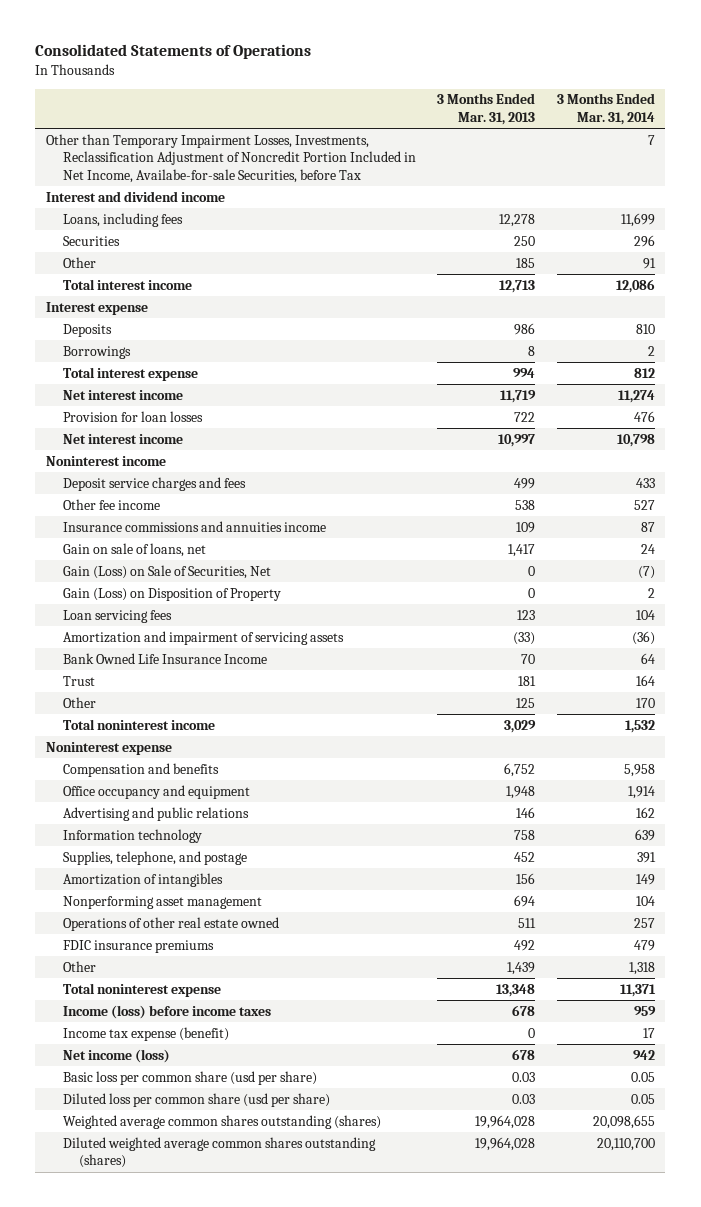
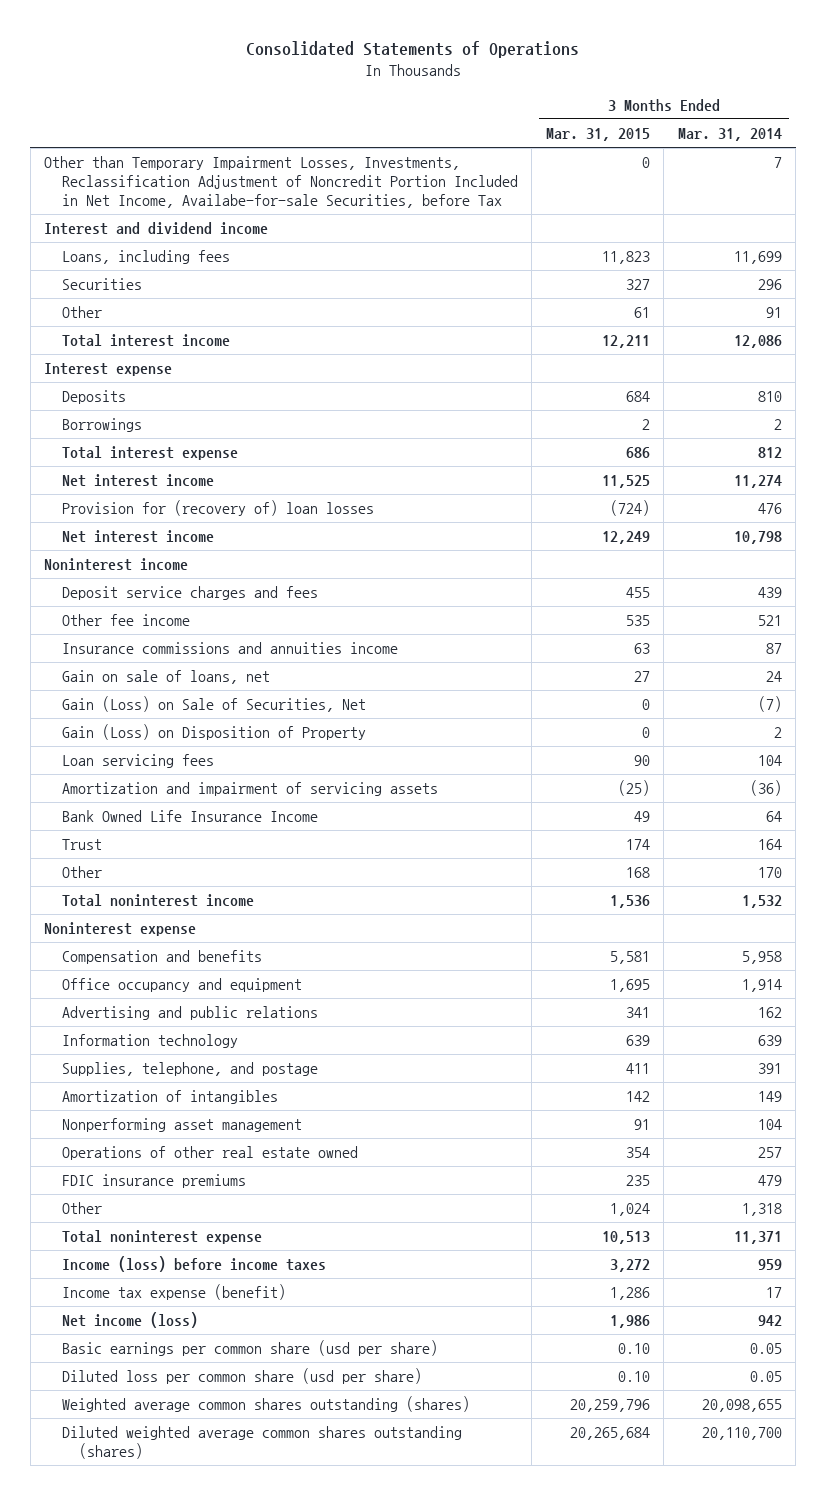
- | 3 Months Ended Mar. 31, 2013 | 3 Months Ended Mar. 31, 2014
+ | 3 Months Ended Mar. 31, 2015 | 3 Months Ended Mar. 31, 2014
- Provision for loan losses | 722 | 476
+ Provision for (recovery of) loan losses | (724) | 476
- Deposit service charges and fees | 499 | 433
- Other fee income | 538 | 527
+ Deposit service charges and fees | 455 | 439
+ Other fee income | 535 | 521
- Basic loss per common share (usd per share) | 0.03 | 0.05
+ Basic earnings per common share (usd per share) | 0.10 | 0.05

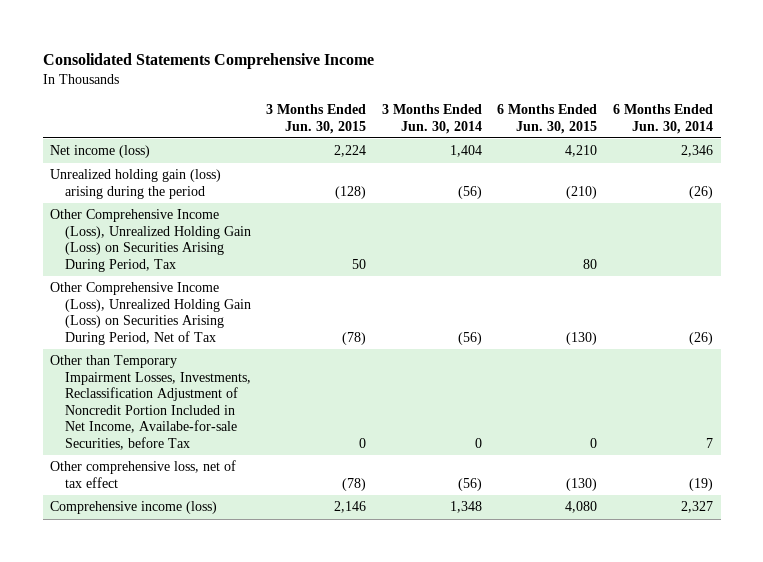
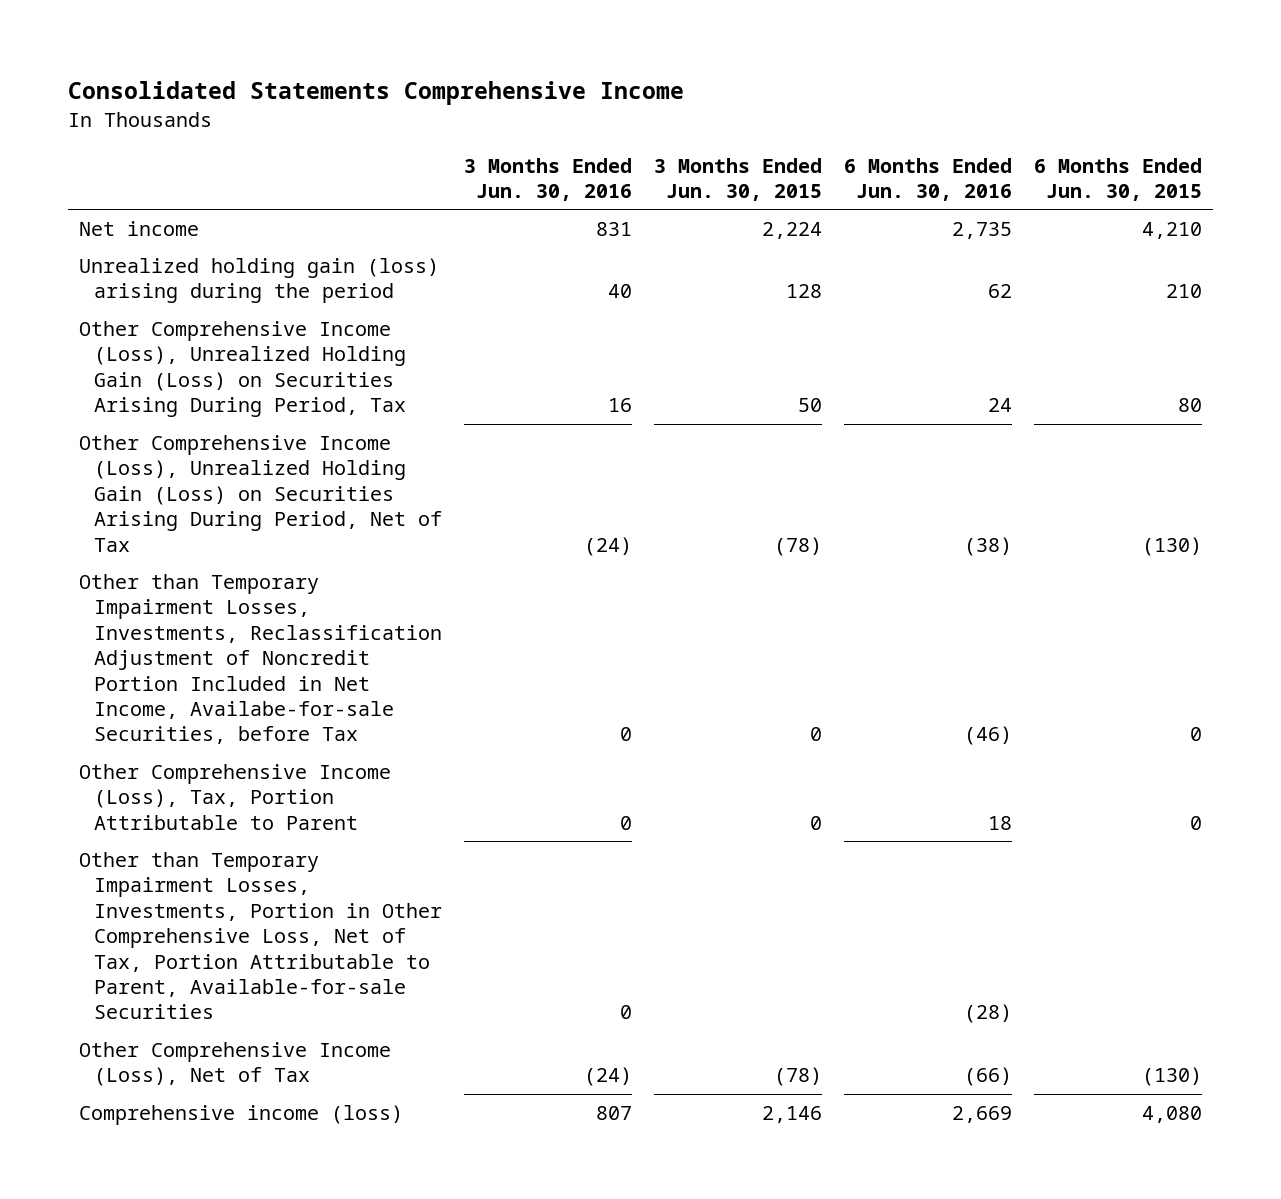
- | 3 Months Ended Jun. 30, 2015 | 3 Months Ended Jun. 30, 2014 | 6 Months Ended Jun. 30, 2015 | 6 Months Ended Jun. 30, 2014
+ | 3 Months Ended Jun. 30, 2016 | 3 Months Ended Jun. 30, 2015 | 6 Months Ended Jun. 30, 2016 | 6 Months Ended Jun. 30, 2015
- Net income (loss) | 2,224 | 1,404 | 4,210 | 2,346
- Unrealized holding gain (loss) arising during the period | (128) | (56) | (210) | (26)
+ Net income | 831 | 2,224 | 2,735 | 4,210
+ Unrealized holding gain (loss) arising during the period | 40 | 128 | 62 | 210
- Other comprehensive loss, net of tax effect | (78) | (56) | (130) | (19)
+ Other Comprehensive Income (Loss), Tax, Portion Attributable to Parent | 0 | 0 | 18 | 0
+ Other than Temporary Impairment Losses, Investments, Portion in Other Comprehensive Loss, Net of Tax, Portion Attributable to Parent, Available-for-sale Securities | 0 | | (28) |
+ Other Comprehensive Income (Loss), Net of Tax | (24) | (78) | (66) | (130)

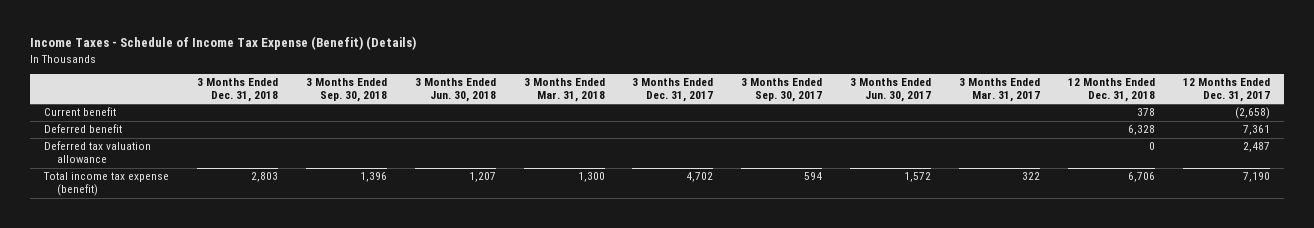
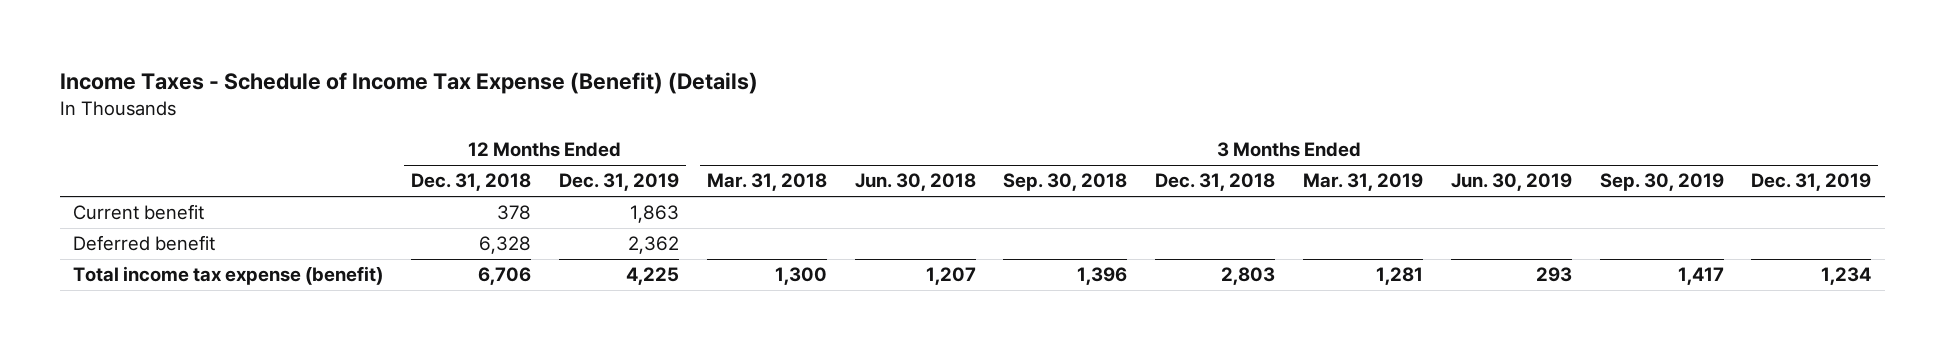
- | 3 Months Ended Dec. 31, 2018 | 3 Months Ended Sep. 30, 2018 | 3 Months Ended Jun. 30, 2018 | 3 Months Ended Mar. 31, 2018 | 3 Months Ended Dec. 31, 2017 | 3 Months Ended Sep. 30, 2017 | 3 Months Ended Jun. 30, 2017 | 3 Months Ended Mar. 31, 2017 | 12 Months Ended Dec. 31, 2018 | 12 Months Ended Dec. 31, 2017
+ | 12 Months Ended Dec. 31, 2018 | 12 Months Ended Dec. 31, 2019 | 3 Months Ended Mar. 31, 2018 | 3 Months Ended Jun. 30, 2018 | 3 Months Ended Sep. 30, 2018 | 3 Months Ended Dec. 31, 2018 | 3 Months Ended Mar. 31, 2019 | 3 Months Ended Jun. 30, 2019 | 3 Months Ended Sep. 30, 2019 | 3 Months Ended Dec. 31, 2019
- Deferred tax valuation allowance | | | | | | | | | 0 | 2,487

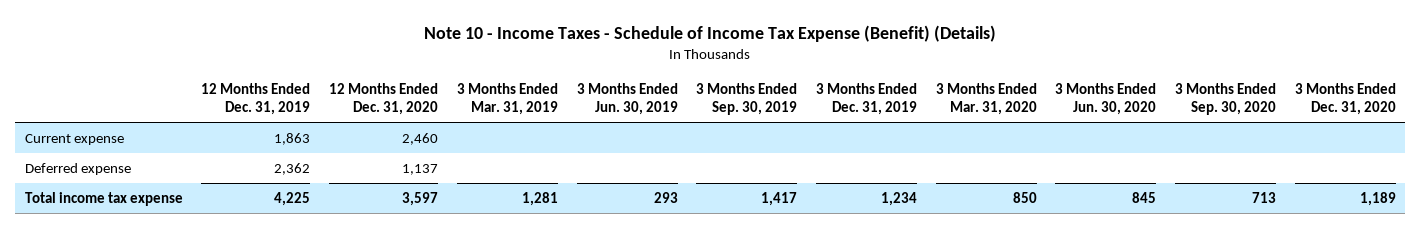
- Income Taxes - Schedule of Income Tax Expense (Benefit) (Details)
+ Note 10 - Income Taxes - Schedule of Income Tax Expense (Benefit) (Details)
- | 12 Months Ended Dec. 31, 2018 | 12 Months Ended Dec. 31, 2019 | 3 Months Ended Mar. 31, 2018 | 3 Months Ended Jun. 30, 2018 | 3 Months Ended Sep. 30, 2018 | 3 Months Ended Dec. 31, 2018 | 3 Months Ended Mar. 31, 2019 | 3 Months Ended Jun. 30, 2019 | 3 Months Ended Sep. 30, 2019 | 3 Months Ended Dec. 31, 2019
+ | 12 Months Ended Dec. 31, 2019 | 12 Months Ended Dec. 31, 2020 | 3 Months Ended Mar. 31, 2019 | 3 Months Ended Jun. 30, 2019 | 3 Months Ended Sep. 30, 2019 | 3 Months Ended Dec. 31, 2019 | 3 Months Ended Mar. 31, 2020 | 3 Months Ended Jun. 30, 2020 | 3 Months Ended Sep. 30, 2020 | 3 Months Ended Dec. 31, 2020
- Current benefit | 378 | 1,863 | | | | | | | |
- Deferred benefit | 6,328 | 2,362 | | | | | | | |
- Total income tax expense (benefit) | 6,706 | 4,225 | 1,300 | 1,207 | 1,396 | 2,803 | 1,281 | 293 | 1,417 | 1,234
+ Current expense | 1,863 | 2,460 | | | | | | | |
+ Deferred expense | 2,362 | 1,137 | | | | | | | |
+ Total income tax expense | 4,225 | 3,597 | 1,281 | 293 | 1,417 | 1,234 | 850 | 845 | 713 | 1,189

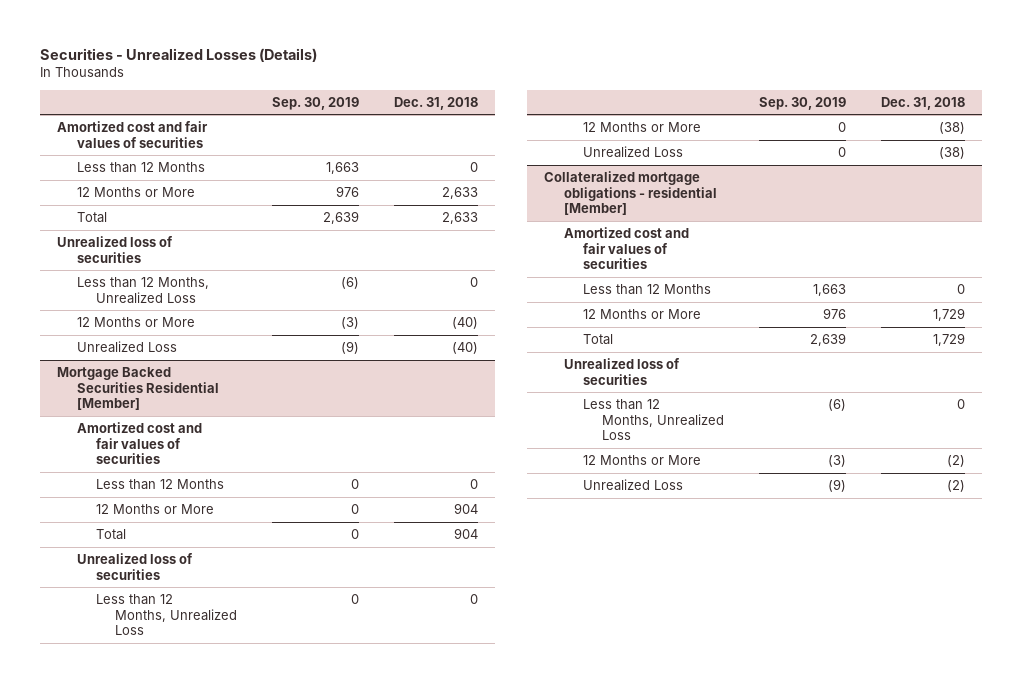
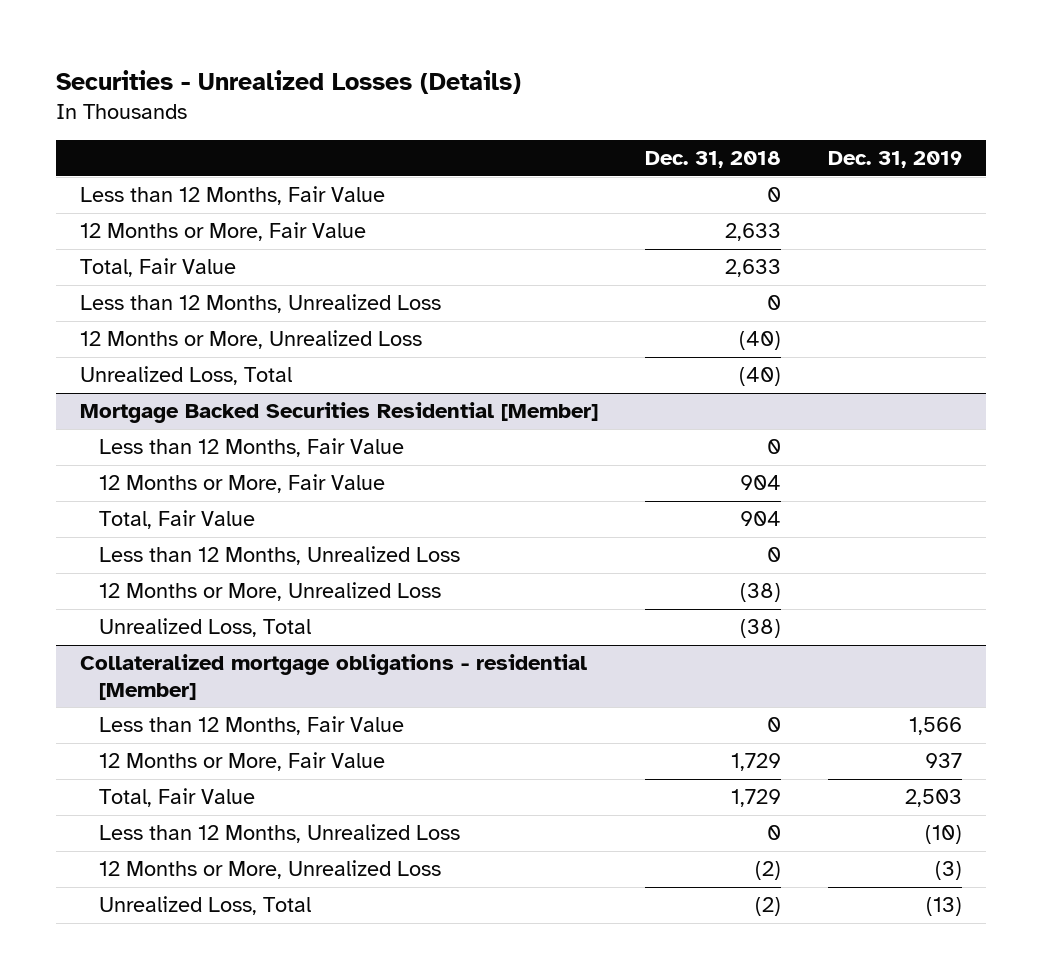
- | Sep. 30, 2019 | Dec. 31, 2018
+ | Dec. 31, 2018 | Dec. 31, 2019
- Amortized cost and fair values of securities
- Less than 12 Months | 1,663 | 0
- 12 Months or More | 976 | 2,633
- Total | 2,639 | 2,633
- Unrealized loss of securities
+ Less than 12 Months, Fair Value | 0 |
+ 12 Months or More, Fair Value | 2,633 |
+ Total, Fair Value | 2,633 |
- 12 Months or More | (3) | (40)
- Unrealized Loss | (9) | (40)
+ 12 Months or More, Unrealized Loss | (40) |
+ Unrealized Loss, Total | (40) |
@ Mortgage Backed Securities Residential [Member]
- Amortized cost and fair values of securities
- Less than 12 Months | 0 | 0
- 12 Months or More | 0 | 904
- Total | 0 | 904
- Unrealized loss of securities
+ Less than 12 Months, Fair Value | 0 |
+ 12 Months or More, Fair Value | 904 |
+ Total, Fair Value | 904 |
- 12 Months or More | 0 | (38)
- Unrealized Loss | 0 | (38)
+ 12 Months or More, Unrealized Loss | (38) |
+ Unrealized Loss, Total | (38) |
@ Collateralized mortgage obligations - residential [Member]
- Amortized cost and fair values of securities
- Less than 12 Months | 1,663 | 0
- 12 Months or More | 976 | 1,729
- Total | 2,639 | 1,729
- Unrealized loss of securities
+ Less than 12 Months, Fair Value | 0 | 1,566
+ 12 Months or More, Fair Value | 1,729 | 937
+ Total, Fair Value | 1,729 | 2,503
- 12 Months or More | (3) | (2)
- Unrealized Loss | (9) | (2)
+ 12 Months or More, Unrealized Loss | (2) | (3)
+ Unrealized Loss, Total | (2) | (13)

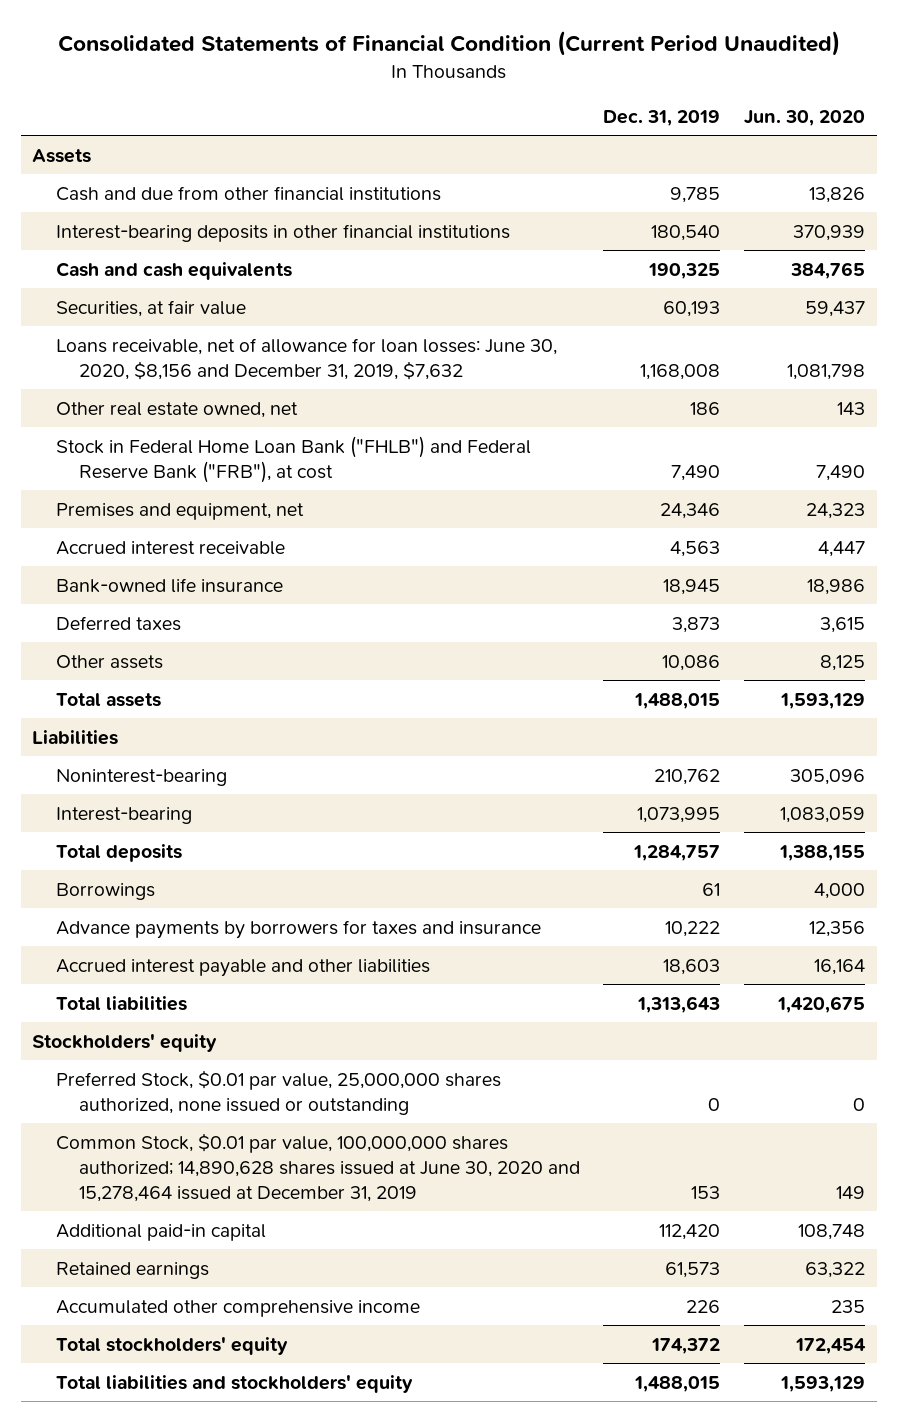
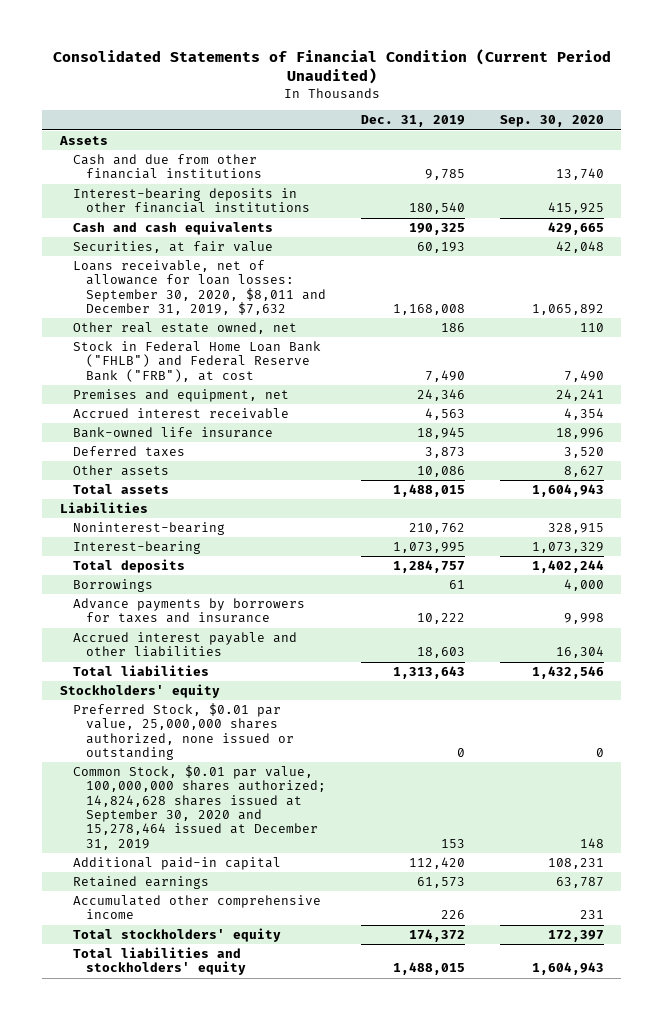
- | Dec. 31, 2019 | Jun. 30, 2020
+ | Dec. 31, 2019 | Sep. 30, 2020
- Loans receivable, net of allowance for loan losses: June 30, 2020, $8,156 and December 31, 2019, $7,632 | 1,168,008 | 1,081,798
+ Loans receivable, net of allowance for loan losses: September 30, 2020, $8,011 and December 31, 2019, $7,632 | 1,168,008 | 1,065,892
- Common Stock, $0.01 par value, 100,000,000 shares authorized; 14,890,628 shares issued at June 30, 2020 and 15,278,464 issued at December 31, 2019 | 153 | 149
+ Common Stock, $0.01 par value, 100,000,000 shares authorized; 14,824,628 shares issued at September 30, 2020 and 15,278,464 issued at December 31, 2019 | 153 | 148

